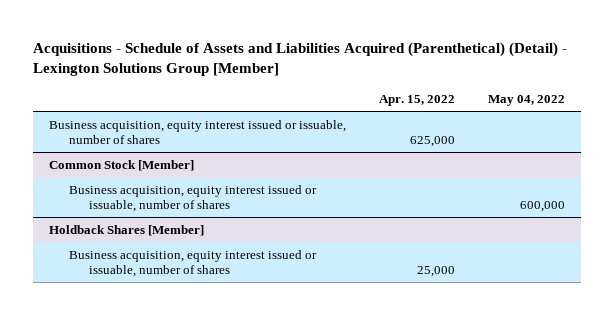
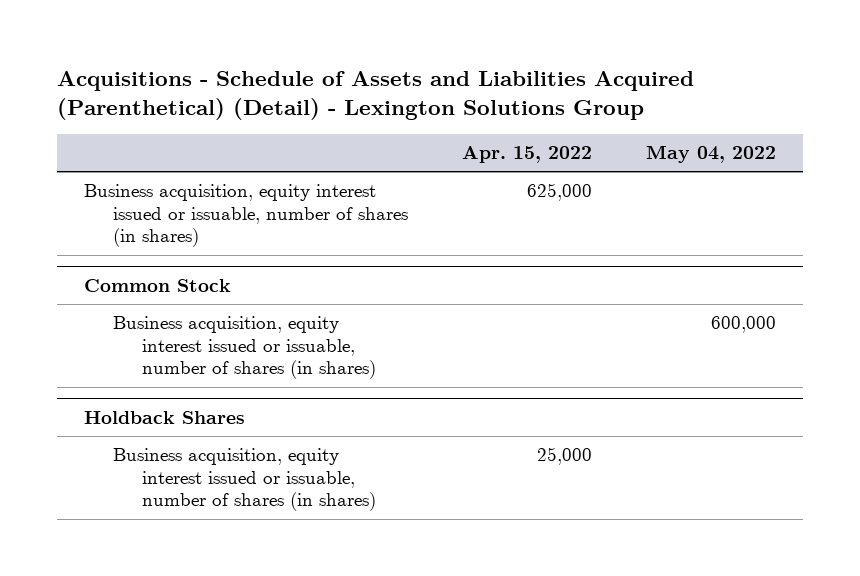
- Acquisitions - Schedule of Assets and Liabilities Acquired (Parenthetical) (Detail) - Lexington Solutions Group [Member]
+ Acquisitions - Schedule of Assets and Liabilities Acquired (Parenthetical) (Detail) - Lexington Solutions Group
- Business acquisition, equity interest issued or issuable, number of shares | 625,000 |
- Common Stock [Member]
- Business acquisition, equity interest issued or issuable, number of shares | | 600,000
- Holdback Shares [Member]
- Business acquisition, equity interest issued or issuable, number of shares | 25,000 |
+ Business acquisition, equity interest issued or issuable, number of shares (in shares) | 625,000 |
+ Common Stock
+ Business acquisition, equity interest issued or issuable, number of shares (in shares) | | 600,000
+ Holdback Shares
+ Business acquisition, equity interest issued or issuable, number of shares (in shares) | 25,000 |

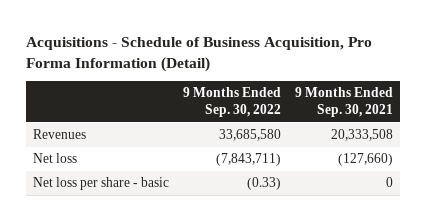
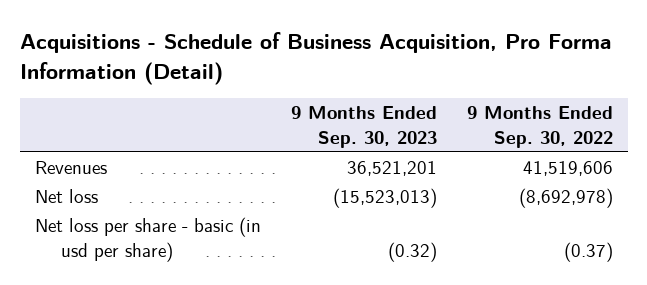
- | 9 Months Ended Sep. 30, 2022 | 9 Months Ended Sep. 30, 2021
+ | 9 Months Ended Sep. 30, 2023 | 9 Months Ended Sep. 30, 2022
- Revenues | 33,685,580 | 20,333,508
- Net loss | (7,843,711) | (127,660)
- Net loss per share - basic | (0.33) | 0
+ Revenues | 36,521,201 | 41,519,606
+ Net loss | (15,523,013) | (8,692,978)
+ Net loss per share - basic (in usd per share) | (0.32) | (0.37)

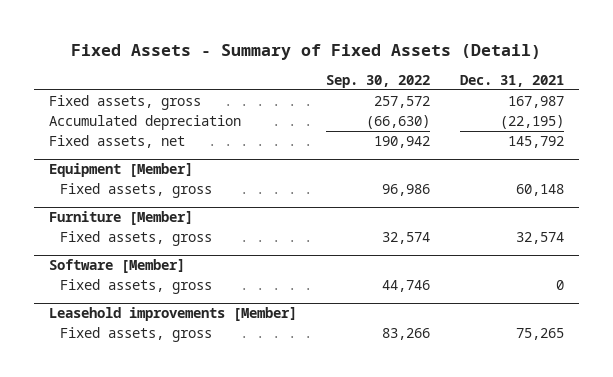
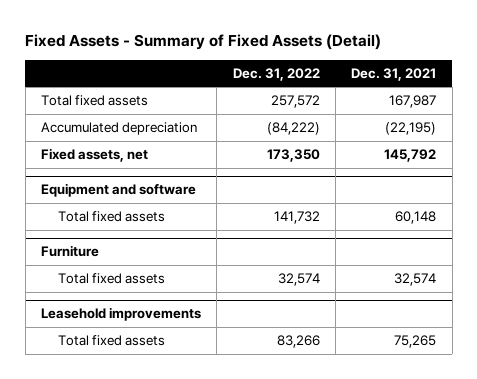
- | Sep. 30, 2022 | Dec. 31, 2021
+ | Dec. 31, 2022 | Dec. 31, 2021
- Fixed assets, gross | 257,572 | 167,987
+ Total fixed assets | 257,572 | 167,987
- Equipment [Member]
- Fixed assets, gross | 96,986 | 60,148
- Furniture [Member]
- Fixed assets, gross | 32,574 | 32,574
- Software [Member]
- Fixed assets, gross | 44,746 | 0
- Leasehold improvements [Member]
- Fixed assets, gross | 83,266 | 75,265
+ Equipment and software
+ Total fixed assets | 141,732 | 60,148
+ Furniture
+ Total fixed assets | 32,574 | 32,574
+ Leasehold improvements
+ Total fixed assets | 83,266 | 75,265

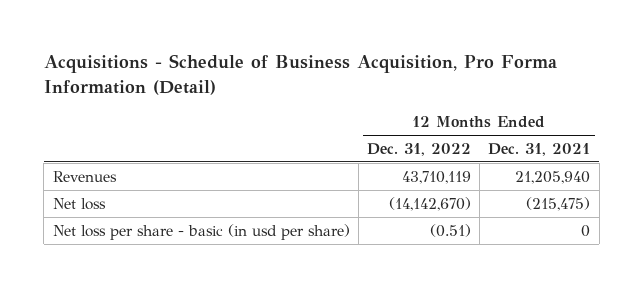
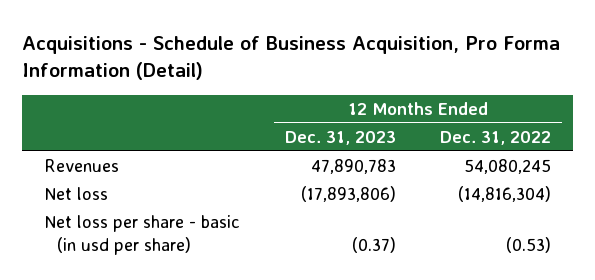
- | 12 Months Ended Dec. 31, 2022 | 12 Months Ended Dec. 31, 2021
+ | 12 Months Ended Dec. 31, 2023 | 12 Months Ended Dec. 31, 2022
- Revenues | 43,710,119 | 21,205,940
- Net loss | (14,142,670) | (215,475)
- Net loss per share - basic (in usd per share) | (0.51) | 0
+ Revenues | 47,890,783 | 54,080,245
+ Net loss | (17,893,806) | (14,816,304)
+ Net loss per share - basic (in usd per share) | (0.37) | (0.53)

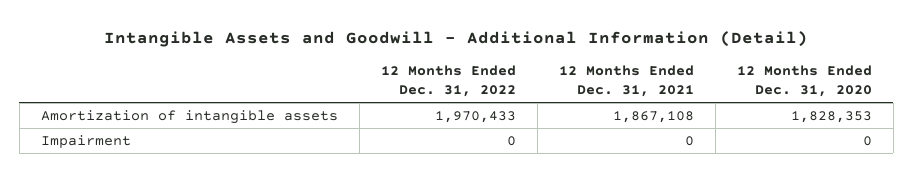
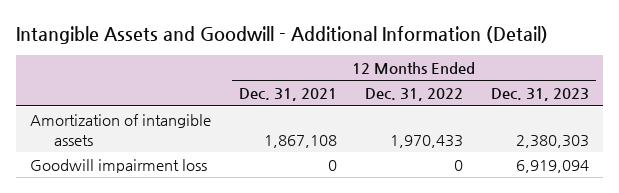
- | 12 Months Ended Dec. 31, 2022 | 12 Months Ended Dec. 31, 2021 | 12 Months Ended Dec. 31, 2020
+ | 12 Months Ended Dec. 31, 2021 | 12 Months Ended Dec. 31, 2022 | 12 Months Ended Dec. 31, 2023
- Impairment | 0 | 0 | 0
+ Goodwill impairment loss | 0 | 0 | 6,919,094

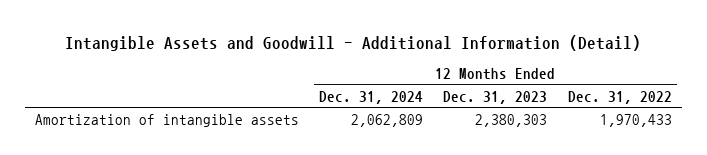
- | 12 Months Ended Dec. 31, 2021 | 12 Months Ended Dec. 31, 2022 | 12 Months Ended Dec. 31, 2023
+ | 12 Months Ended Dec. 31, 2024 | 12 Months Ended Dec. 31, 2023 | 12 Months Ended Dec. 31, 2022
- Goodwill impairment loss | 0 | 0 | 6,919,094

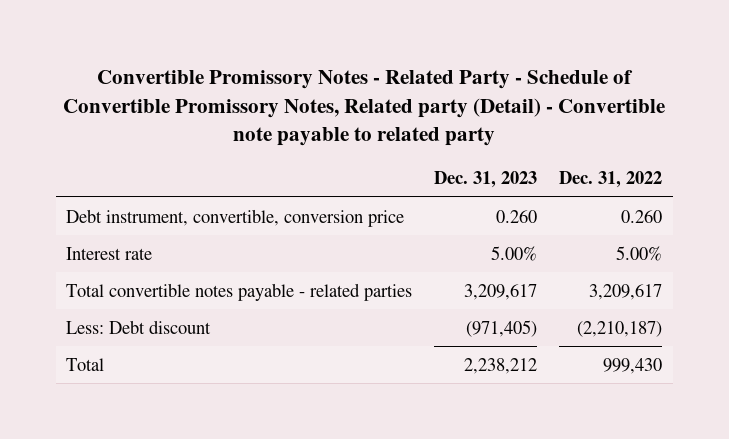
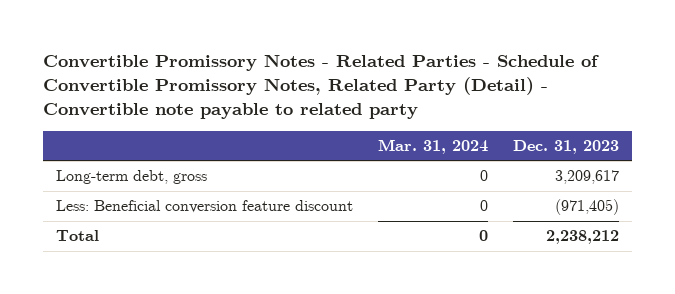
- Convertible Promissory Notes - Related Party - Schedule of Convertible Promissory Notes, Related party (Detail) - Convertible note payable to related party
+ Convertible Promissory Notes - Related Parties - Schedule of Convertible Promissory Notes, Related Party (Detail) - Convertible note payable to related party
- | Dec. 31, 2023 | Dec. 31, 2022
+ | Mar. 31, 2024 | Dec. 31, 2023
- Debt instrument, convertible, conversion price | 0.260 | 0.260
- Interest rate | 5.00% | 5.00%
- Total convertible notes payable - related parties | 3,209,617 | 3,209,617
- Less: Debt discount | (971,405) | (2,210,187)
+ Long-term debt, gross | 0 | 3,209,617
+ Less: Beneficial conversion feature discount | 0 | (971,405)

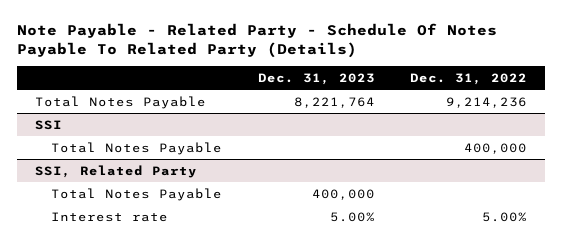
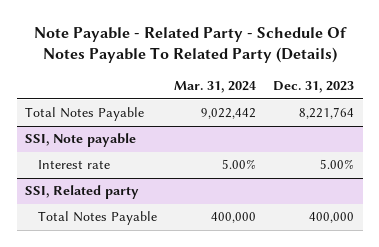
- | Dec. 31, 2023 | Dec. 31, 2022
+ | Mar. 31, 2024 | Dec. 31, 2023
- SSI
- Total Notes Payable | | 400,000
- SSI, Related Party
- Total Notes Payable | 400,000 |
+ SSI, Note payable
+ SSI, Related party
+ Total Notes Payable | 400,000 | 400,000

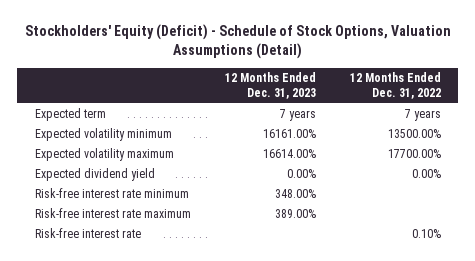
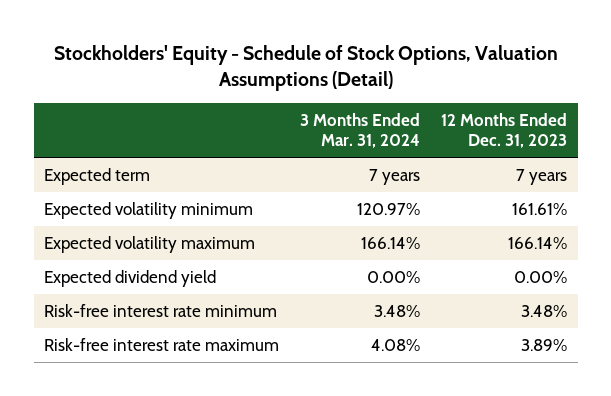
- Stockholders' Equity (Deficit) - Schedule of Stock Options, Valuation Assumptions (Detail)
+ Stockholders' Equity - Schedule of Stock Options, Valuation Assumptions (Detail)
- | 12 Months Ended Dec. 31, 2023 | 12 Months Ended Dec. 31, 2022
+ | 3 Months Ended Mar. 31, 2024 | 12 Months Ended Dec. 31, 2023
- Expected volatility minimum | 16161.00% | 13500.00%
- Expected volatility maximum | 16614.00% | 17700.00%
+ Expected volatility minimum | 120.97% | 161.61%
+ Expected volatility maximum | 166.14% | 166.14%
- Risk-free interest rate minimum | 348.00% |
- Risk-free interest rate maximum | 389.00% |
- Risk-free interest rate | | 0.10%
+ Risk-free interest rate minimum | 3.48% | 3.48%
+ Risk-free interest rate maximum | 4.08% | 3.89%

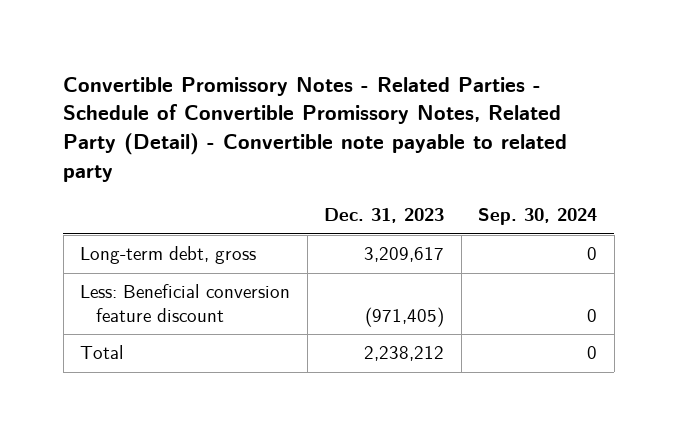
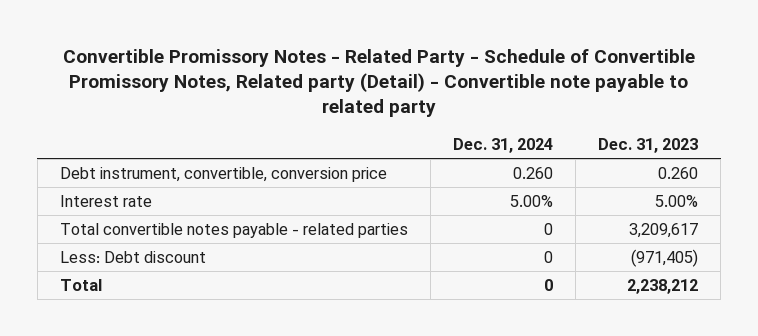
- Convertible Promissory Notes - Related Parties - Schedule of Convertible Promissory Notes, Related Party (Detail) - Convertible note payable to related party
+ Convertible Promissory Notes - Related Party - Schedule of Convertible Promissory Notes, Related party (Detail) - Convertible note payable to related party
- | Dec. 31, 2023 | Sep. 30, 2024
+ | Dec. 31, 2024 | Dec. 31, 2023
- Long-term debt, gross | 3,209,617 | 0
- Less: Beneficial conversion feature discount | (971,405) | 0
+ Debt instrument, convertible, conversion price | 0.260 | 0.260
+ Interest rate | 5.00% | 5.00%
+ Total convertible notes payable - related parties | 0 | 3,209,617
+ Less: Debt discount | 0 | (971,405)

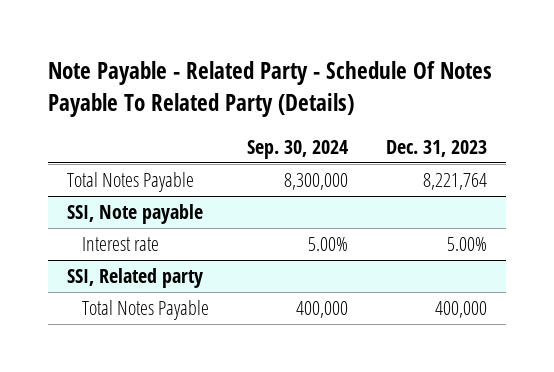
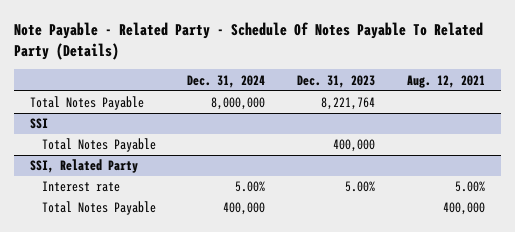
- | Sep. 30, 2024 | Dec. 31, 2023
+ | Dec. 31, 2024 | Dec. 31, 2023 | Aug. 12, 2021
- SSI, Note payable
- Interest rate | 5.00% | 5.00%
- SSI, Related party
+ SSI
+ SSI, Related Party
+ Interest rate | 5.00% | 5.00% | 5.00%
+ Total Notes Payable | 400,000 | | 400,000

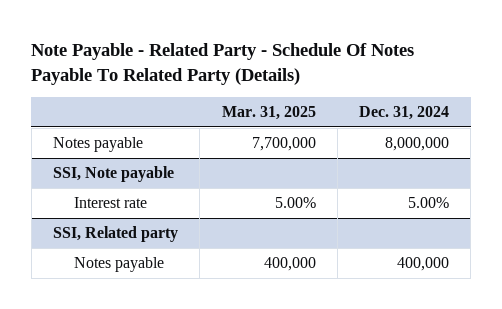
- | Dec. 31, 2024 | Dec. 31, 2023 | Aug. 12, 2021
+ | Mar. 31, 2025 | Dec. 31, 2024
- Total Notes Payable | 8,000,000 | 8,221,764 |
- SSI
- Total Notes Payable | | 400,000 |
- SSI, Related Party
+ Notes payable | 7,700,000 | 8,000,000
+ SSI, Note payable
- Total Notes Payable | 400,000 | | 400,000
+ SSI, Related party
+ Notes payable | 400,000 | 400,000

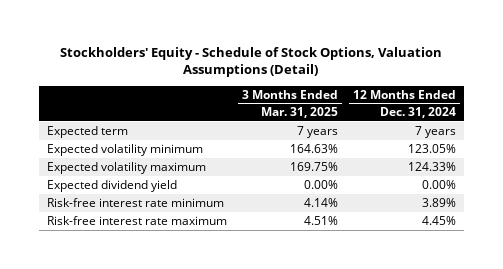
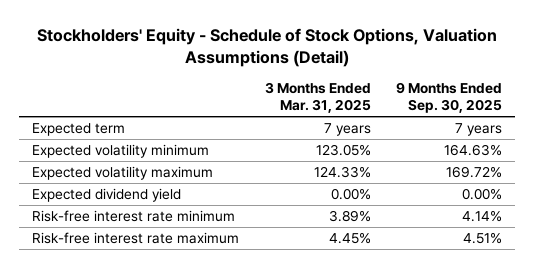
- | 3 Months Ended Mar. 31, 2025 | 12 Months Ended Dec. 31, 2024
+ | 3 Months Ended Mar. 31, 2025 | 9 Months Ended Sep. 30, 2025
- Expected volatility minimum | 164.63% | 123.05%
- Expected volatility maximum | 169.75% | 124.33%
+ Expected volatility minimum | 123.05% | 164.63%
+ Expected volatility maximum | 124.33% | 169.72%
- Risk-free interest rate minimum | 4.14% | 3.89%
- Risk-free interest rate maximum | 4.51% | 4.45%
+ Risk-free interest rate minimum | 3.89% | 4.14%
+ Risk-free interest rate maximum | 4.45% | 4.51%

